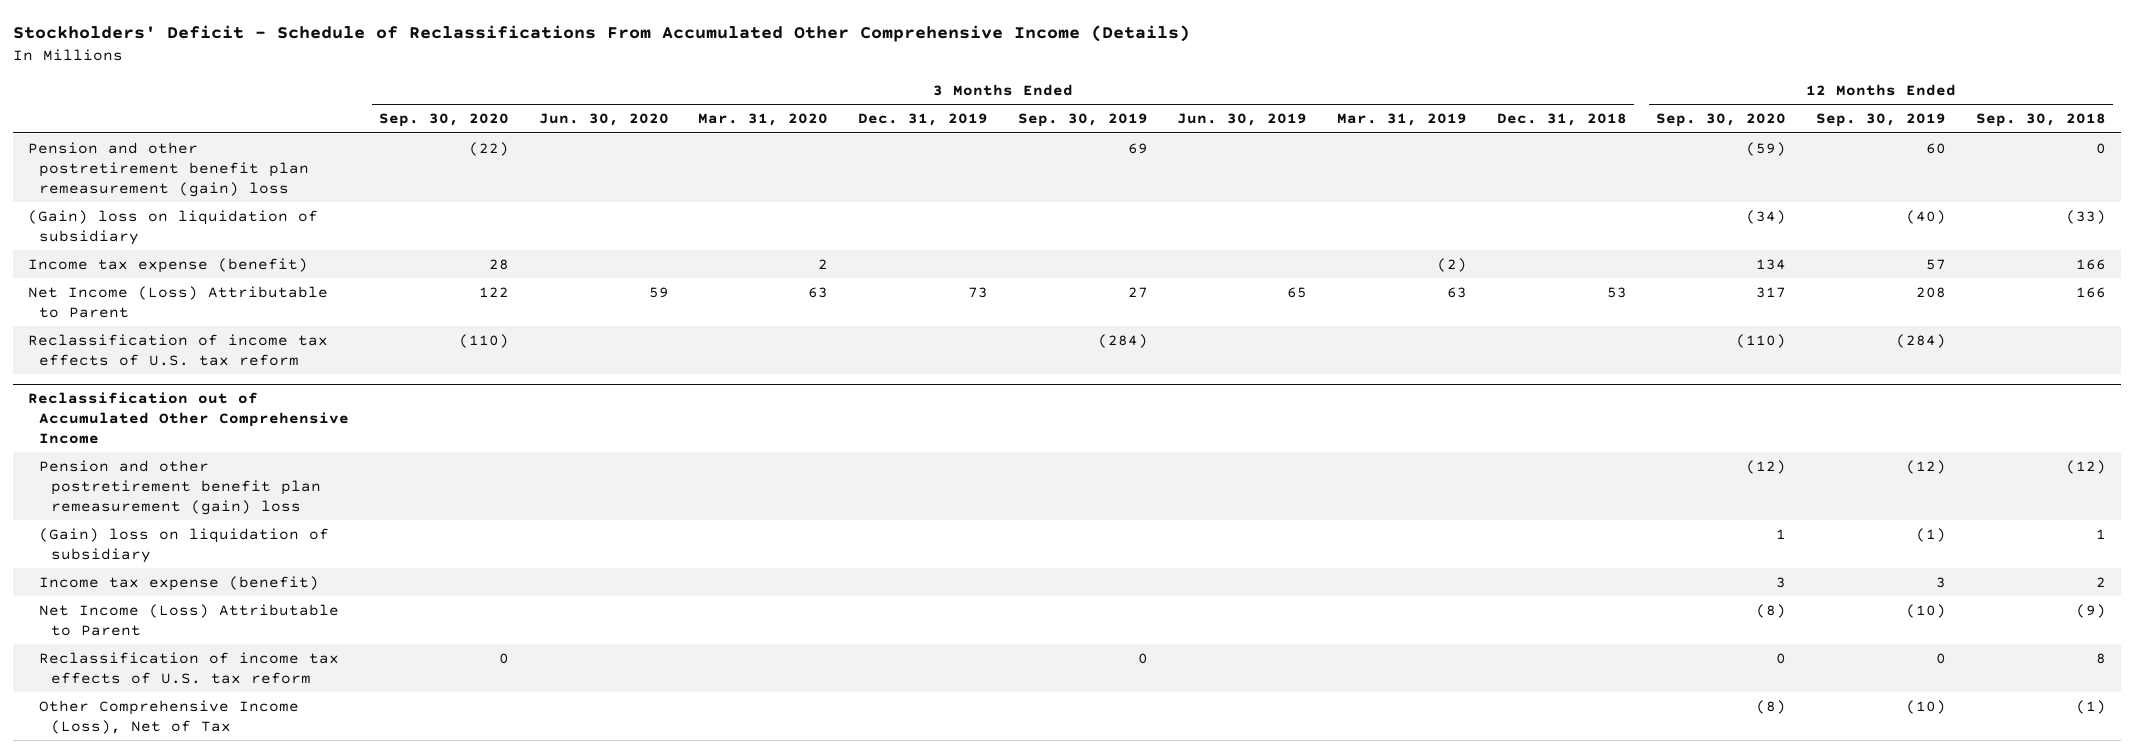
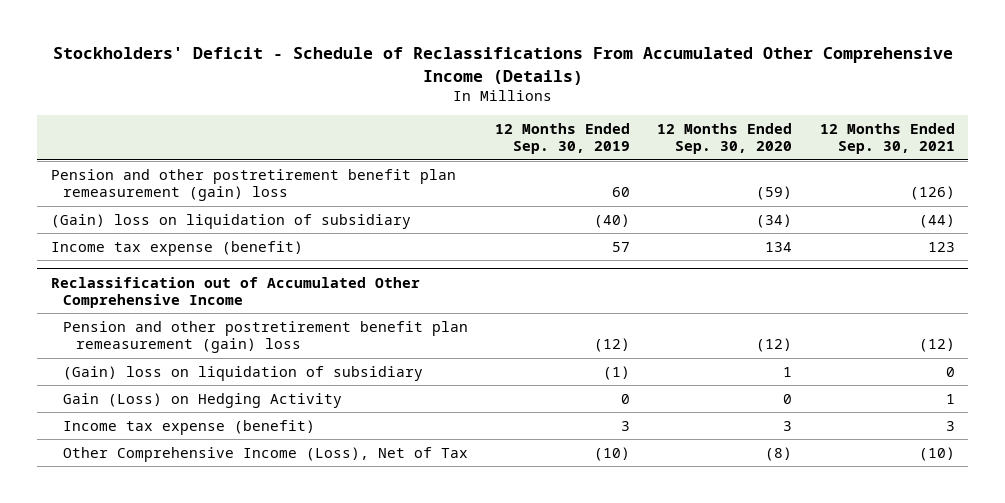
- | 3 Months Ended Sep. 30, 2020 | 3 Months Ended Jun. 30, 2020 | 3 Months Ended Mar. 31, 2020 | 3 Months Ended Dec. 31, 2019 | 3 Months Ended Sep. 30, 2019 | 3 Months Ended Jun. 30, 2019 | 3 Months Ended Mar. 31, 2019 | 3 Months Ended Dec. 31, 2018 | 12 Months Ended Sep. 30, 2020 | 12 Months Ended Sep. 30, 2019 | 12 Months Ended Sep. 30, 2018
+ | 12 Months Ended Sep. 30, 2019 | 12 Months Ended Sep. 30, 2020 | 12 Months Ended Sep. 30, 2021
- Net Income (Loss) Attributable to Parent | 122 | 59 | 63 | 73 | 27 | 65 | 63 | 53 | 317 | 208 | 166
- Reclassification of income tax effects of U.S. tax reform | (110) | | | | (284) | | | | (110) | (284) |
@ Reclassification out of Accumulated Other Comprehensive Income
+ Gain (Loss) on Hedging Activity | 0 | 0 | 1
- Net Income (Loss) Attributable to Parent | | | | | | | | | (8) | (10) | (9)
- Reclassification of income tax effects of U.S. tax reform | 0 | | | | 0 | | | | 0 | 0 | 8

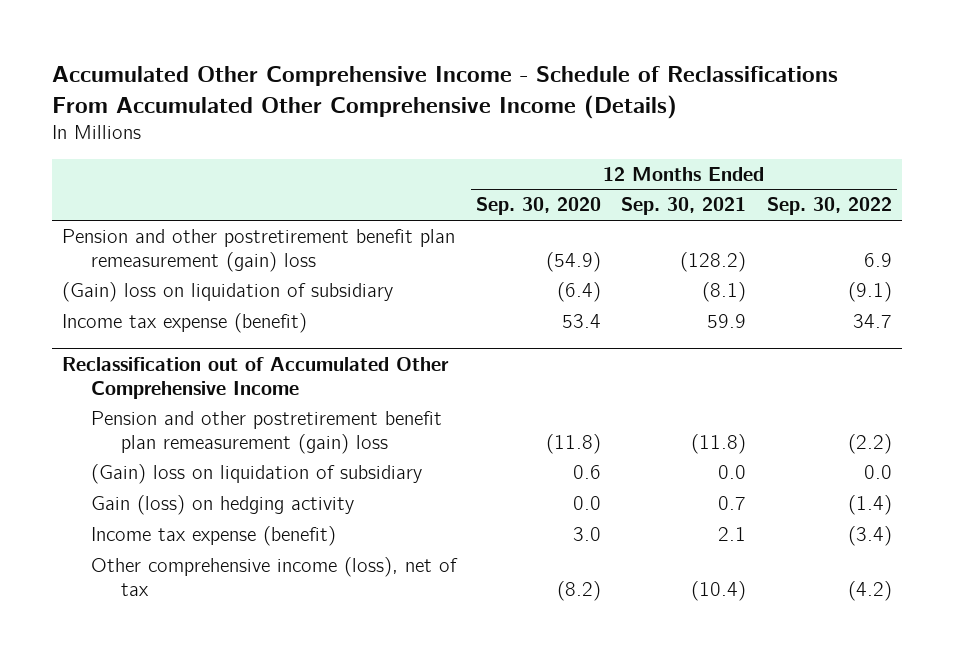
- Stockholders' Deficit - Schedule of Reclassifications From Accumulated Other Comprehensive Income (Details)
+ Accumulated Other Comprehensive Income - Schedule of Reclassifications From Accumulated Other Comprehensive Income (Details)
- | 12 Months Ended Sep. 30, 2019 | 12 Months Ended Sep. 30, 2020 | 12 Months Ended Sep. 30, 2021
+ | 12 Months Ended Sep. 30, 2020 | 12 Months Ended Sep. 30, 2021 | 12 Months Ended Sep. 30, 2022
- Pension and other postretirement benefit plan remeasurement (gain) loss | 60 | (59) | (126)
- (Gain) loss on liquidation of subsidiary | (40) | (34) | (44)
- Income tax expense (benefit) | 57 | 134 | 123
+ Pension and other postretirement benefit plan remeasurement (gain) loss | (54.9) | (128.2) | 6.9
+ (Gain) loss on liquidation of subsidiary | (6.4) | (8.1) | (9.1)
+ Income tax expense (benefit) | 53.4 | 59.9 | 34.7
@ Reclassification out of Accumulated Other Comprehensive Income
- Pension and other postretirement benefit plan remeasurement (gain) loss | (12) | (12) | (12)
- (Gain) loss on liquidation of subsidiary | (1) | 1 | 0
- Gain (Loss) on Hedging Activity | 0 | 0 | 1
- Income tax expense (benefit) | 3 | 3 | 3
- Other Comprehensive Income (Loss), Net of Tax | (10) | (8) | (10)
+ Pension and other postretirement benefit plan remeasurement (gain) loss | (11.8) | (11.8) | (2.2)
+ (Gain) loss on liquidation of subsidiary | 0.6 | 0.0 | 0.0
+ Gain (loss) on hedging activity | 0.0 | 0.7 | (1.4)
+ Income tax expense (benefit) | 3.0 | 2.1 | (3.4)
+ Other comprehensive income (loss), net of tax | (8.2) | (10.4) | (4.2)

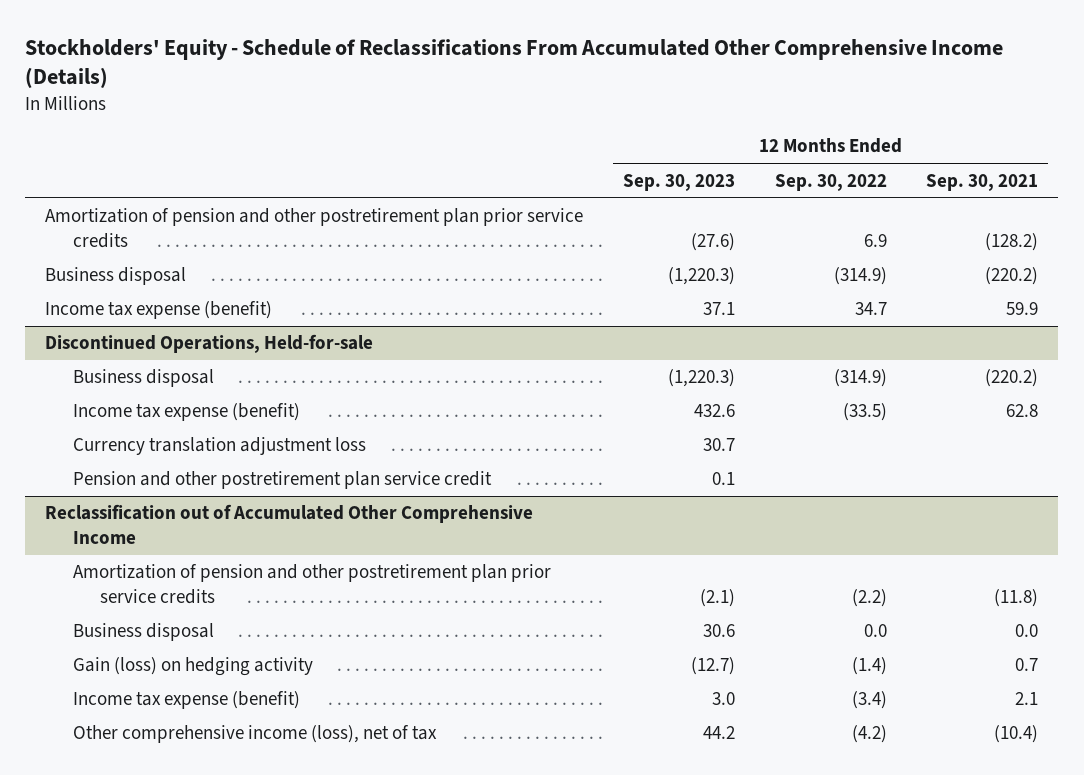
- Accumulated Other Comprehensive Income - Schedule of Reclassifications From Accumulated Other Comprehensive Income (Details)
+ Stockholders' Equity - Schedule of Reclassifications From Accumulated Other Comprehensive Income (Details)
- | 12 Months Ended Sep. 30, 2020 | 12 Months Ended Sep. 30, 2021 | 12 Months Ended Sep. 30, 2022
+ | 12 Months Ended Sep. 30, 2023 | 12 Months Ended Sep. 30, 2022 | 12 Months Ended Sep. 30, 2021
- Pension and other postretirement benefit plan remeasurement (gain) loss | (54.9) | (128.2) | 6.9
- (Gain) loss on liquidation of subsidiary | (6.4) | (8.1) | (9.1)
+ Amortization of pension and other postretirement plan prior service credits | (27.6) | 6.9 | (128.2)
+ Business disposal | (1,220.3) | (314.9) | (220.2)
+ Discontinued Operations, Held-for-sale
+ Business disposal | (1,220.3) | (314.9) | (220.2)
+ Income tax expense (benefit) | 432.6 | (33.5) | 62.8
+ Currency translation adjustment loss | 30.7 | |
+ Pension and other postretirement plan service credit | 0.1 | |
@ Reclassification out of Accumulated Other Comprehensive Income
- Pension and other postretirement benefit plan remeasurement (gain) loss | (11.8) | (11.8) | (2.2)
- (Gain) loss on liquidation of subsidiary | 0.6 | 0.0 | 0.0
+ Amortization of pension and other postretirement plan prior service credits | (2.1) | (2.2) | (11.8)
+ Business disposal | 30.6 | 0.0 | 0.0

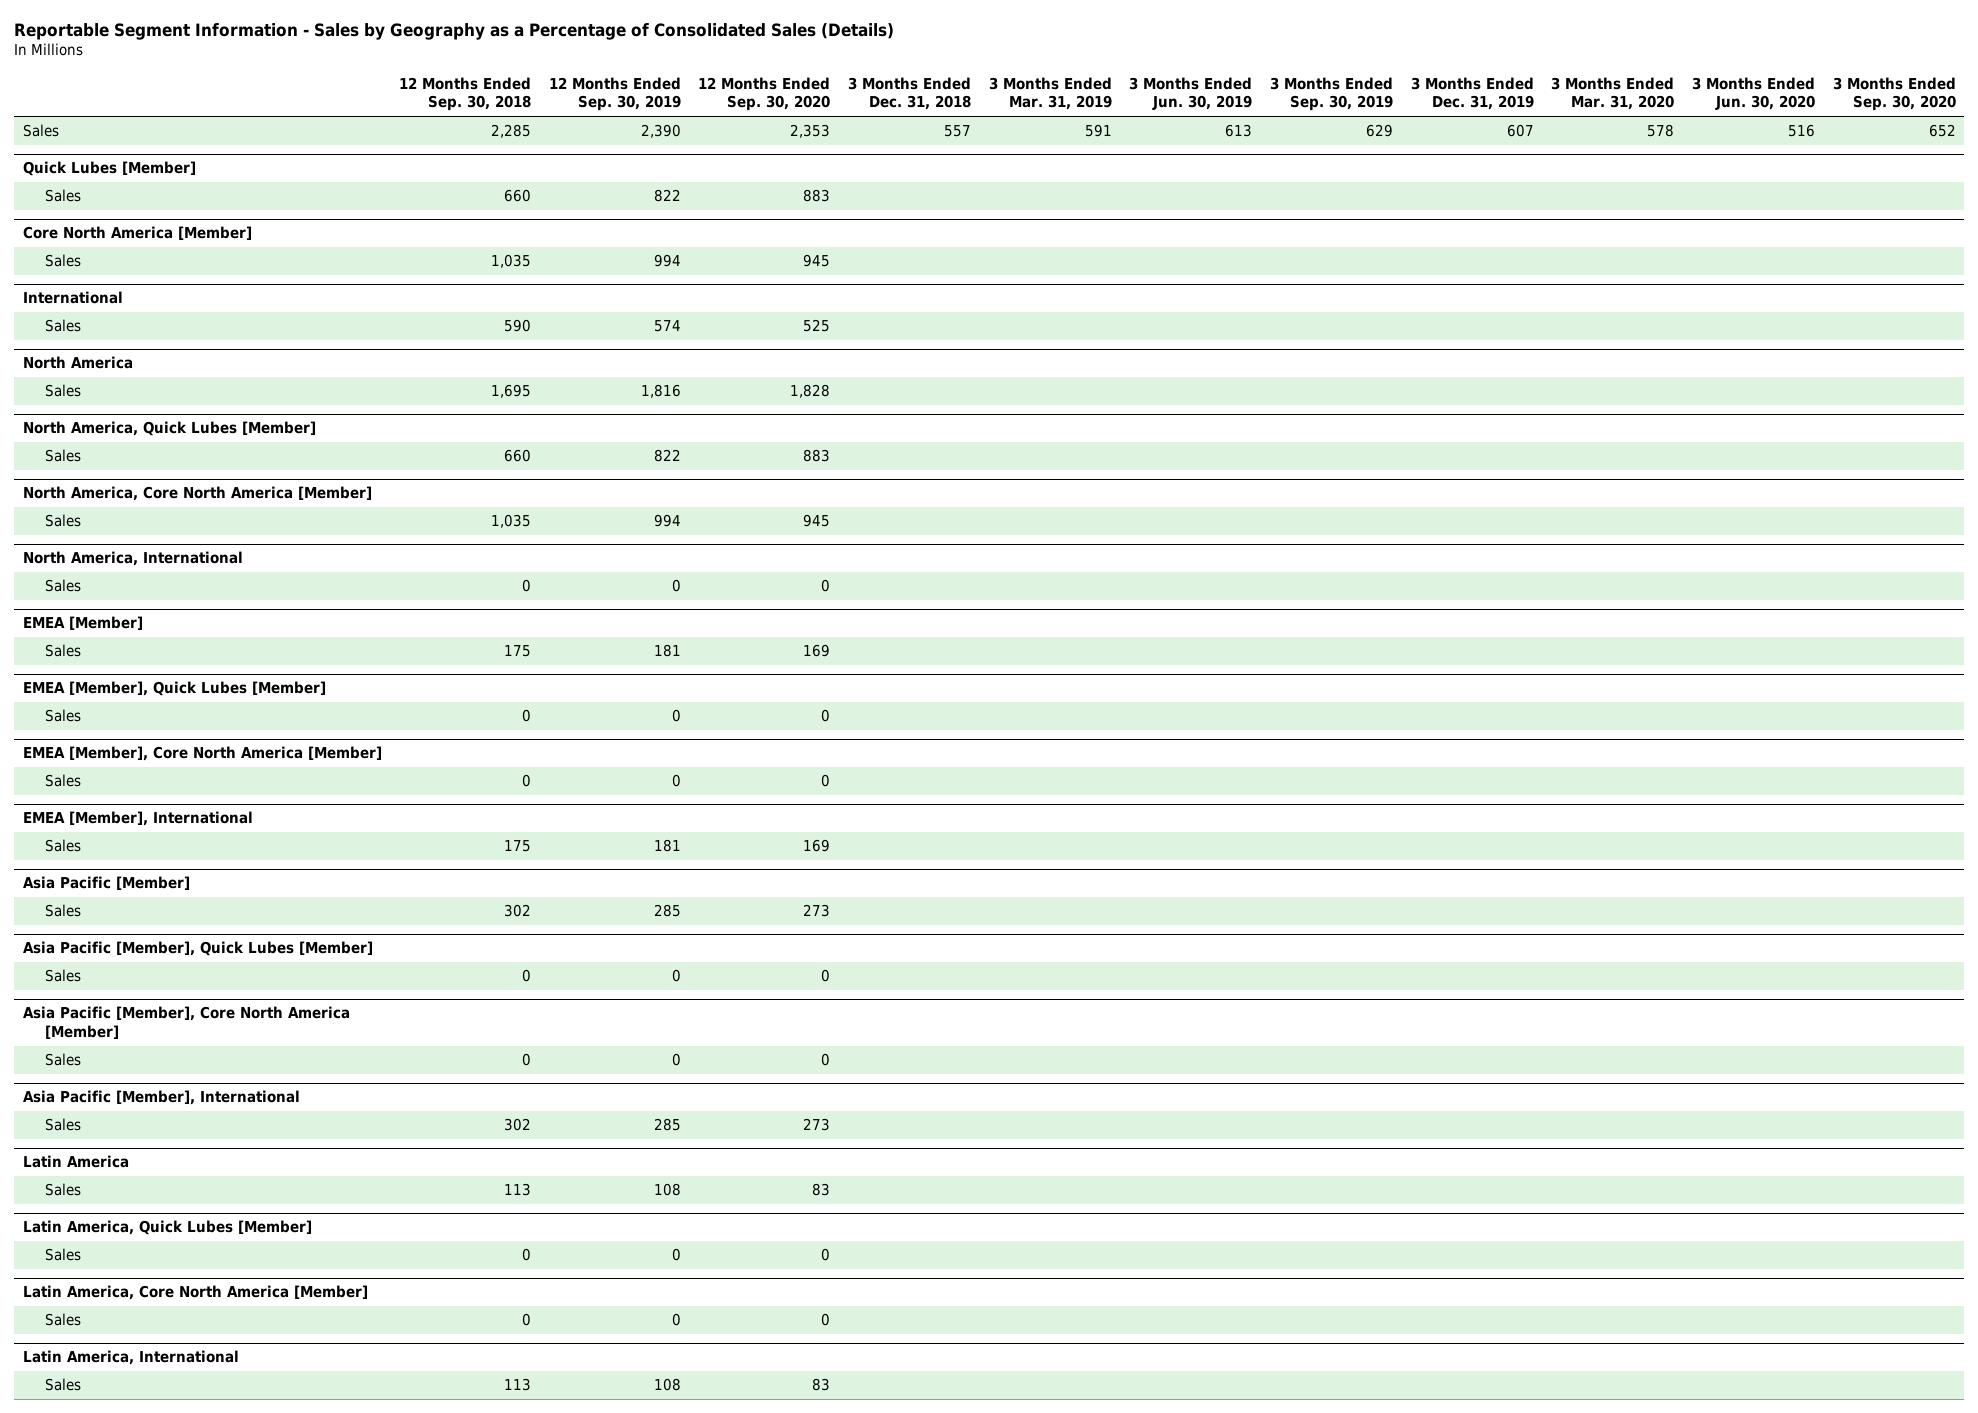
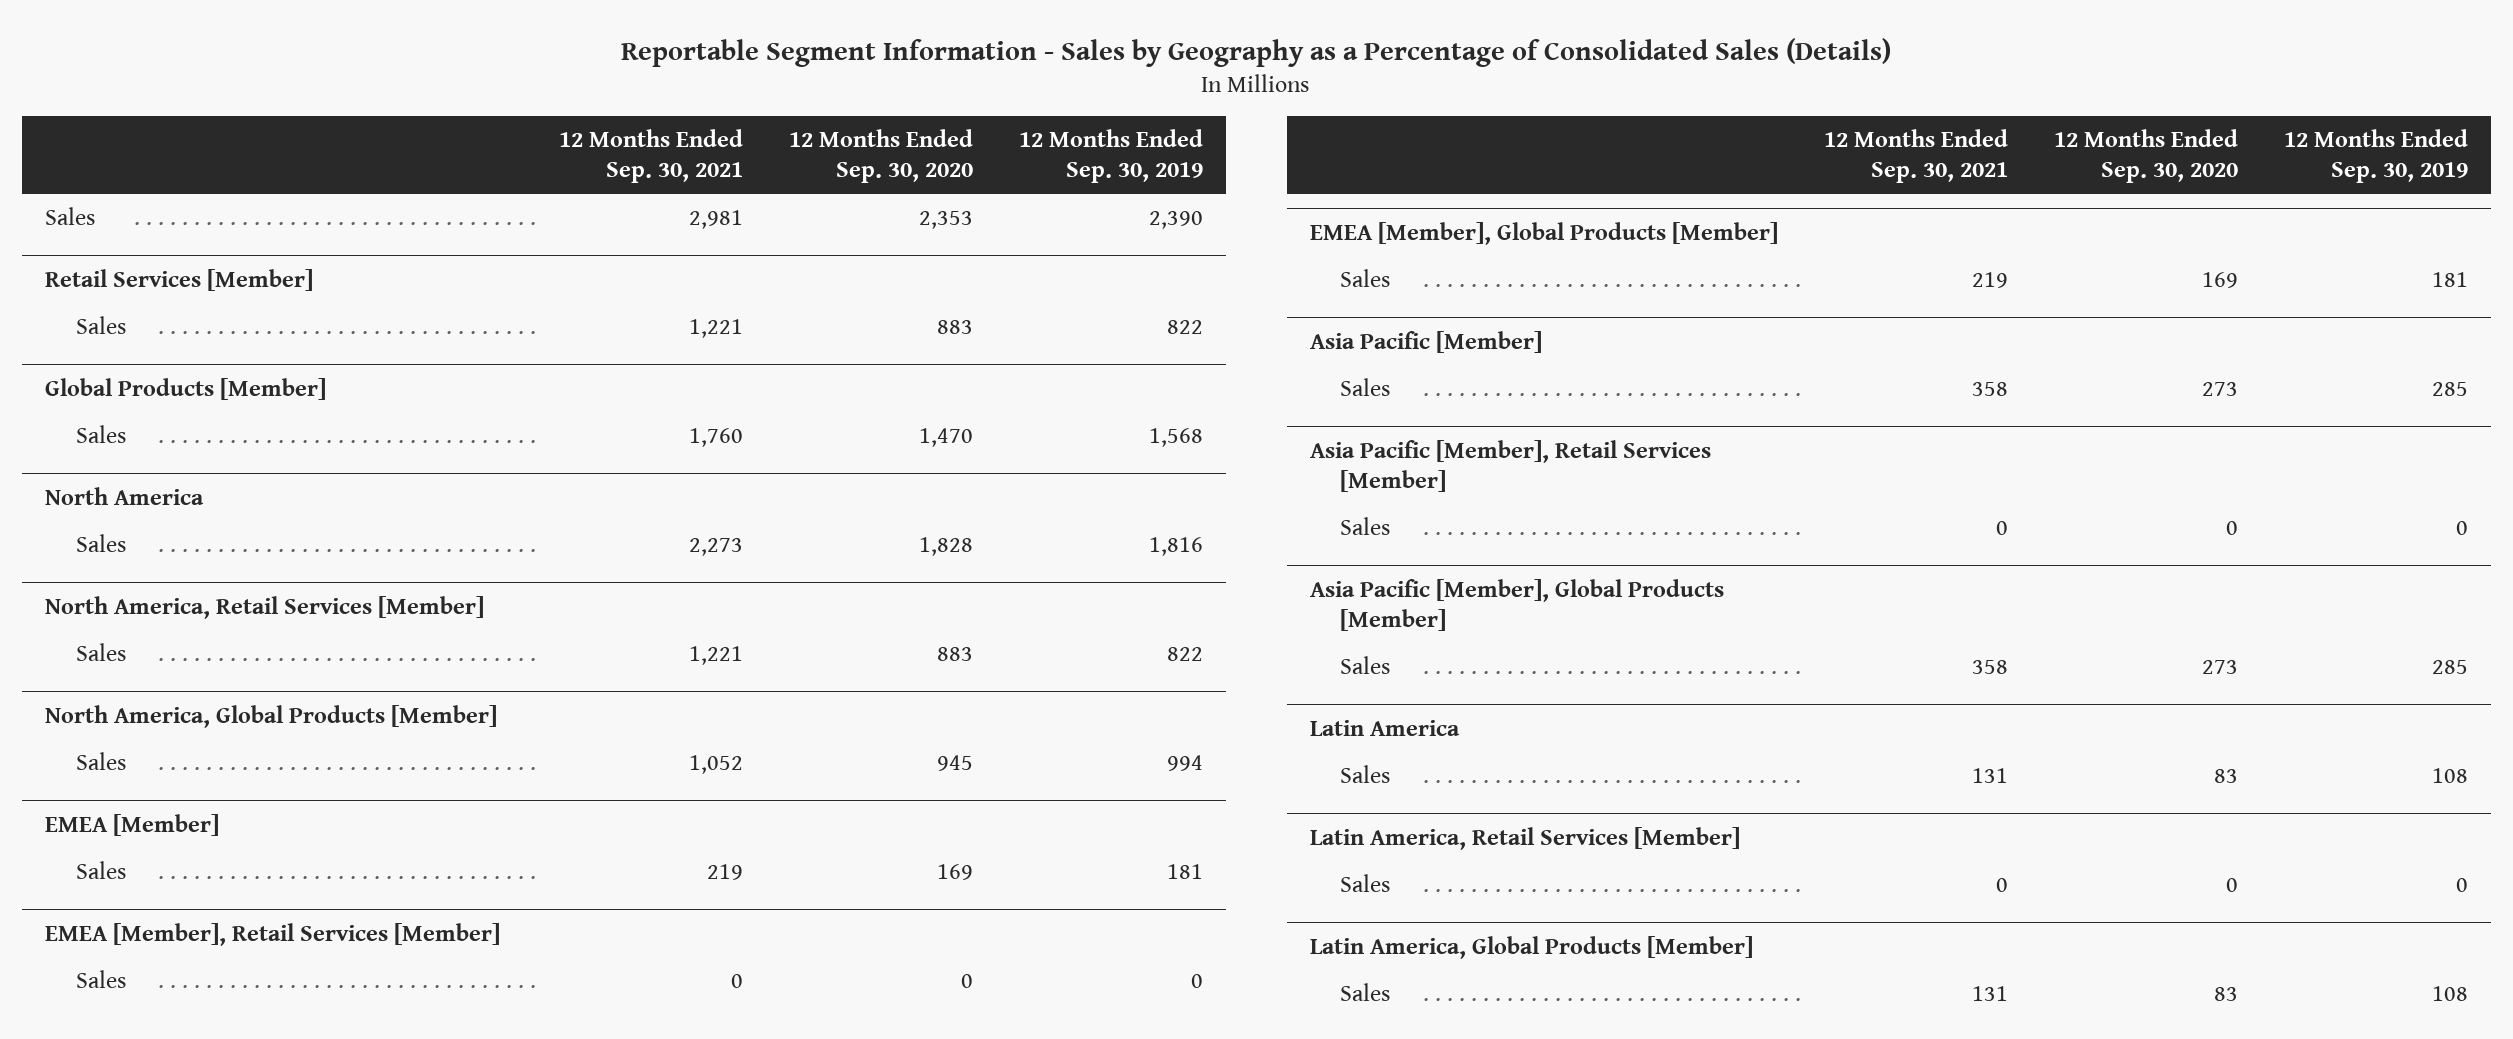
- | 12 Months Ended Sep. 30, 2018 | 12 Months Ended Sep. 30, 2019 | 12 Months Ended Sep. 30, 2020 | 3 Months Ended Dec. 31, 2018 | 3 Months Ended Mar. 31, 2019 | 3 Months Ended Jun. 30, 2019 | 3 Months Ended Sep. 30, 2019 | 3 Months Ended Dec. 31, 2019 | 3 Months Ended Mar. 31, 2020 | 3 Months Ended Jun. 30, 2020 | 3 Months Ended Sep. 30, 2020
+ | 12 Months Ended Sep. 30, 2021 | 12 Months Ended Sep. 30, 2020 | 12 Months Ended Sep. 30, 2019
- Quick Lubes [Member]
+ Retail Services [Member]
- Core North America [Member]
- Sales | 1,035 | 994 | 945 | | | | | | | |
- International
- Sales | 590 | 574 | 525 | | | | | | | |
+ Global Products [Member]
+ Sales | 1,760 | 1,470 | 1,568
- North America, Quick Lubes [Member]
+ North America, Retail Services [Member]
- North America, Core North America [Member]
+ North America, Global Products [Member]
- North America, International
- Sales | 0 | 0 | 0 | | | | | | | |
- EMEA [Member], Quick Lubes [Member]
- Sales | 0 | 0 | 0 | | | | | | | |
- EMEA [Member], Core North America [Member]
+ EMEA [Member], Retail Services [Member]
- EMEA [Member], International
+ EMEA [Member], Global Products [Member]
- Asia Pacific [Member], Quick Lubes [Member]
- Sales | 0 | 0 | 0 | | | | | | | |
- Asia Pacific [Member], Core North America [Member]
+ Asia Pacific [Member], Retail Services [Member]
- Asia Pacific [Member], International
+ Asia Pacific [Member], Global Products [Member]
- Latin America, Quick Lubes [Member]
- Sales | 0 | 0 | 0 | | | | | | | |
- Latin America, Core North America [Member]
+ Latin America, Retail Services [Member]
- Latin America, International
+ Latin America, Global Products [Member]

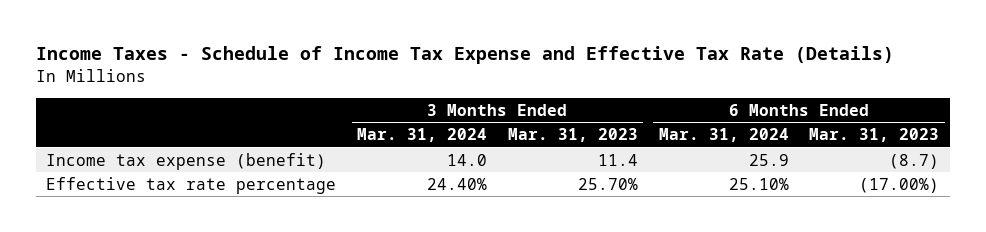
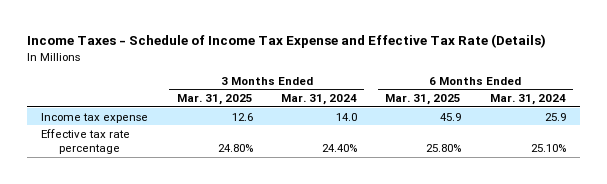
- | 3 Months Ended Mar. 31, 2024 | 3 Months Ended Mar. 31, 2023 | 6 Months Ended Mar. 31, 2024 | 6 Months Ended Mar. 31, 2023
+ | 3 Months Ended Mar. 31, 2025 | 3 Months Ended Mar. 31, 2024 | 6 Months Ended Mar. 31, 2025 | 6 Months Ended Mar. 31, 2024
- Income tax expense (benefit) | 14.0 | 11.4 | 25.9 | (8.7)
+ Income tax expense | 12.6 | 14.0 | 45.9 | 25.9

